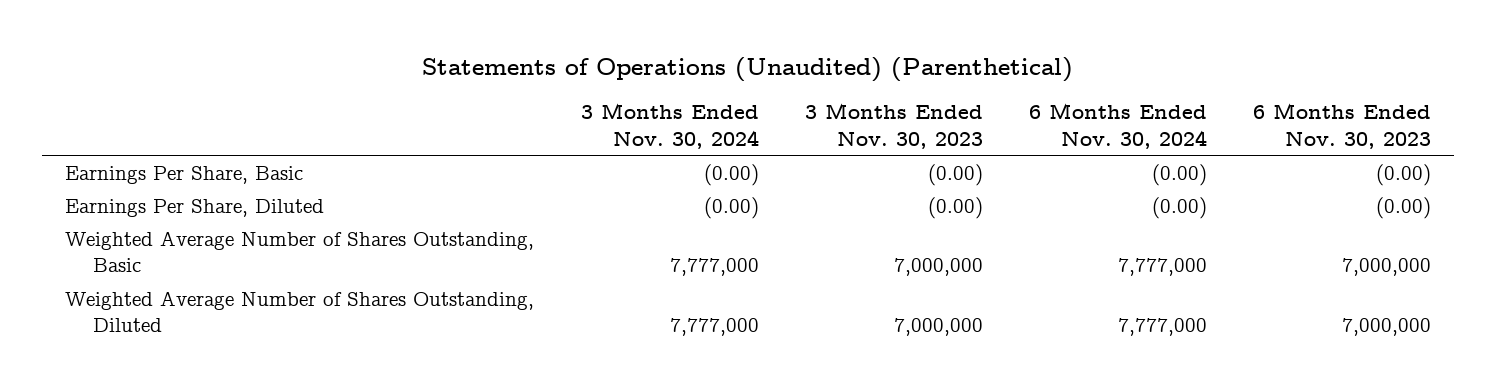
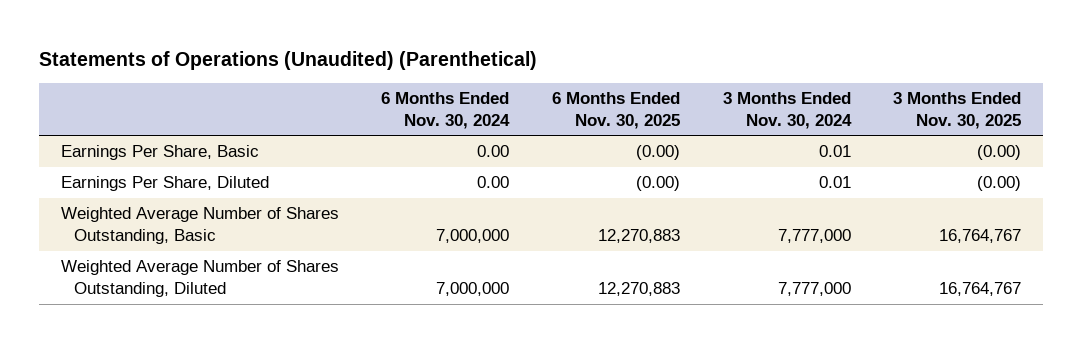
- | 3 Months Ended Nov. 30, 2024 | 3 Months Ended Nov. 30, 2023 | 6 Months Ended Nov. 30, 2024 | 6 Months Ended Nov. 30, 2023
+ | 6 Months Ended Nov. 30, 2024 | 6 Months Ended Nov. 30, 2025 | 3 Months Ended Nov. 30, 2024 | 3 Months Ended Nov. 30, 2025
- Earnings Per Share, Basic | (0.00) | (0.00) | (0.00) | (0.00)
- Earnings Per Share, Diluted | (0.00) | (0.00) | (0.00) | (0.00)
- Weighted Average Number of Shares Outstanding, Basic | 7,777,000 | 7,000,000 | 7,777,000 | 7,000,000
- Weighted Average Number of Shares Outstanding, Diluted | 7,777,000 | 7,000,000 | 7,777,000 | 7,000,000
+ Earnings Per Share, Basic | 0.00 | (0.00) | 0.01 | (0.00)
+ Earnings Per Share, Diluted | 0.00 | (0.00) | 0.01 | (0.00)
+ Weighted Average Number of Shares Outstanding, Basic | 7,000,000 | 12,270,883 | 7,777,000 | 16,764,767
+ Weighted Average Number of Shares Outstanding, Diluted | 7,000,000 | 12,270,883 | 7,777,000 | 16,764,767

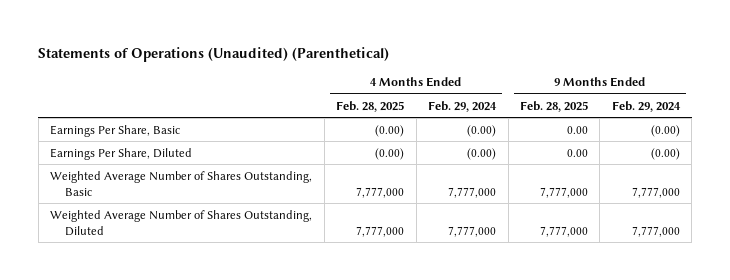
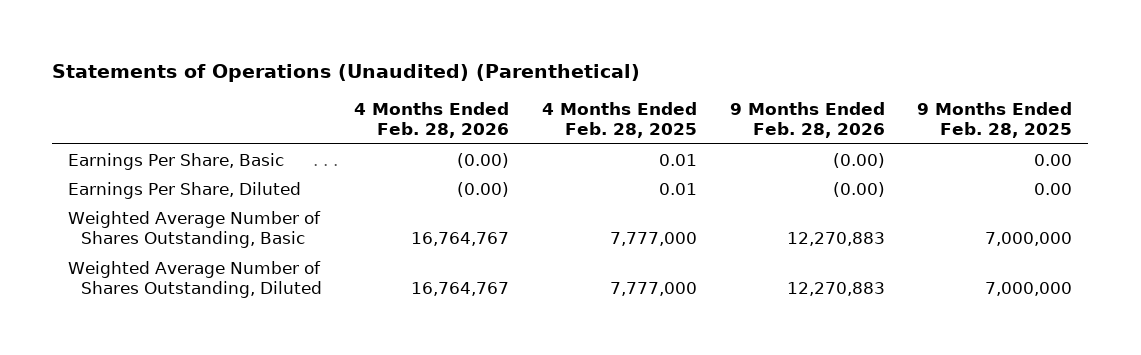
- | 4 Months Ended Feb. 28, 2025 | 4 Months Ended Feb. 29, 2024 | 9 Months Ended Feb. 28, 2025 | 9 Months Ended Feb. 29, 2024
+ | 4 Months Ended Feb. 28, 2026 | 4 Months Ended Feb. 28, 2025 | 9 Months Ended Feb. 28, 2026 | 9 Months Ended Feb. 28, 2025
- Earnings Per Share, Basic | (0.00) | (0.00) | 0.00 | (0.00)
- Earnings Per Share, Diluted | (0.00) | (0.00) | 0.00 | (0.00)
- Weighted Average Number of Shares Outstanding, Basic | 7,777,000 | 7,777,000 | 7,777,000 | 7,777,000
- Weighted Average Number of Shares Outstanding, Diluted | 7,777,000 | 7,777,000 | 7,777,000 | 7,777,000
+ Earnings Per Share, Basic | (0.00) | 0.01 | (0.00) | 0.00
+ Earnings Per Share, Diluted | (0.00) | 0.01 | (0.00) | 0.00
+ Weighted Average Number of Shares Outstanding, Basic | 16,764,767 | 7,777,000 | 12,270,883 | 7,000,000
+ Weighted Average Number of Shares Outstanding, Diluted | 16,764,767 | 7,777,000 | 12,270,883 | 7,000,000

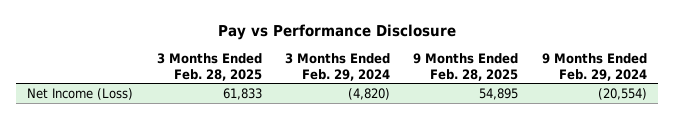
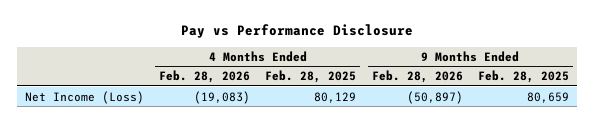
- | 3 Months Ended Feb. 28, 2025 | 3 Months Ended Feb. 29, 2024 | 9 Months Ended Feb. 28, 2025 | 9 Months Ended Feb. 29, 2024
+ | 4 Months Ended Feb. 28, 2026 | 4 Months Ended Feb. 28, 2025 | 9 Months Ended Feb. 28, 2026 | 9 Months Ended Feb. 28, 2025
- Net Income (Loss) | 61,833 | (4,820) | 54,895 | (20,554)
+ Net Income (Loss) | (19,083) | 80,129 | (50,897) | 80,659

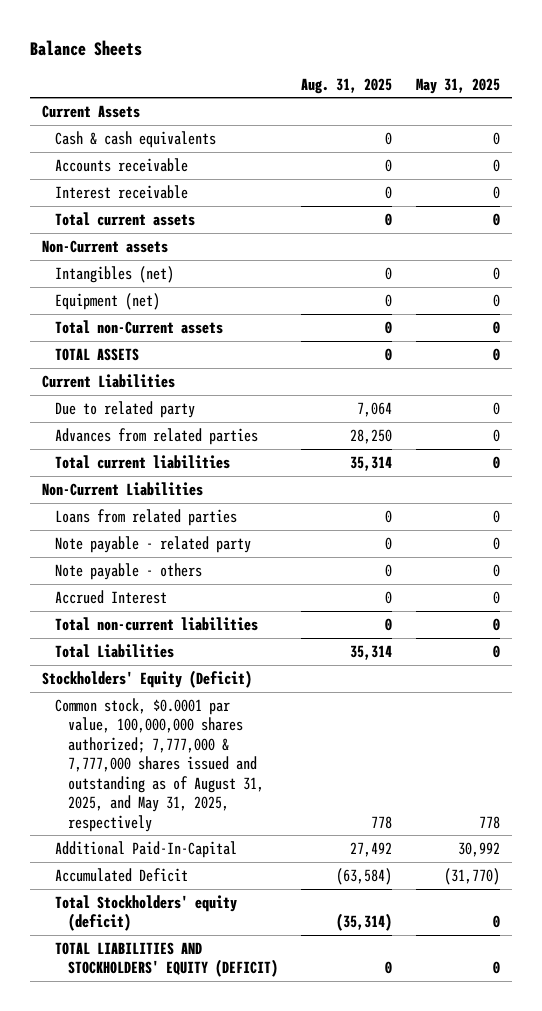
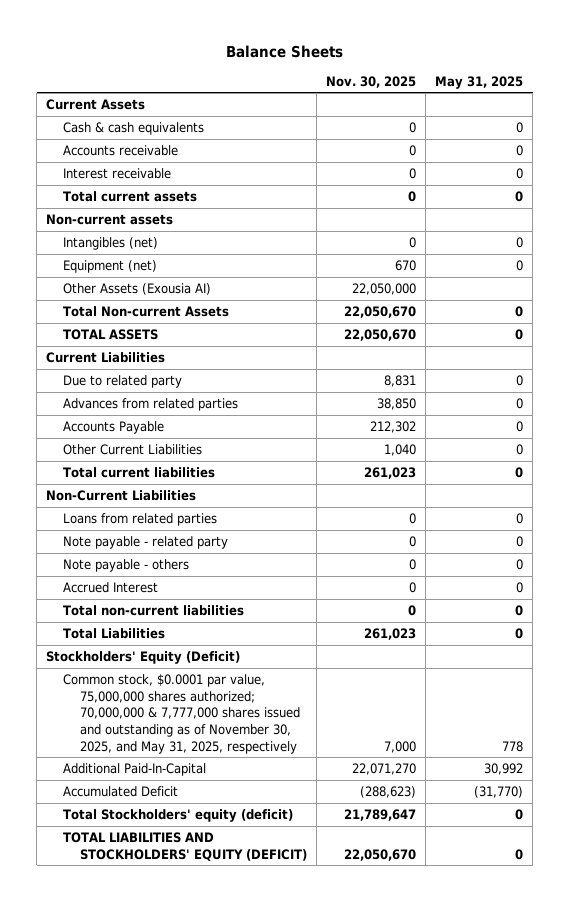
- | Aug. 31, 2025 | May 31, 2025
+ | Nov. 30, 2025 | May 31, 2025
- Non-Current assets
+ Non-current assets
- Total non-Current assets | 0 | 0
+ Other Assets (Exousia AI) | 22,050,000 |
+ Total Non-current Assets | 22,050,670 | 0
+ Accounts Payable | 212,302 | 0
+ Other Current Liabilities | 1,040 | 0
- Common stock, $0.0001 par value, 100,000,000 shares authorized; 7,777,000 & 7,777,000 shares issued and outstanding as of August 31, 2025, and May 31, 2025, respectively | 778 | 778
+ Common stock, $0.0001 par value, 75,000,000 shares authorized; 70,000,000 & 7,777,000 shares issued and outstanding as of November 30, 2025, and May 31, 2025, respectively | 7,000 | 778

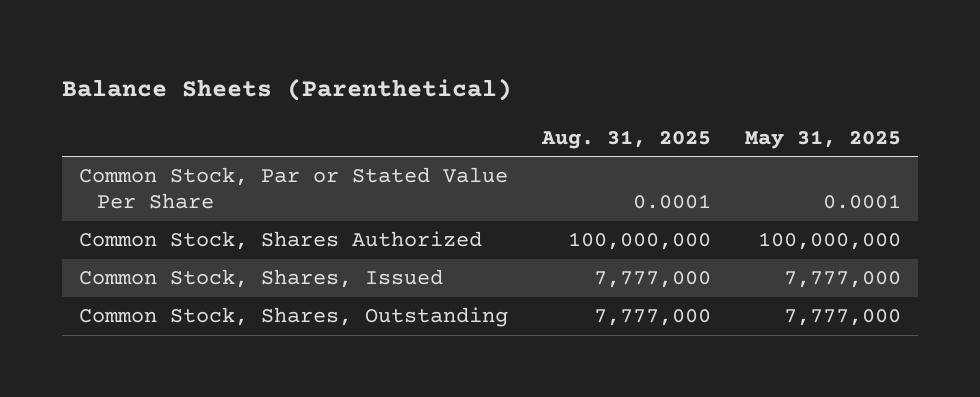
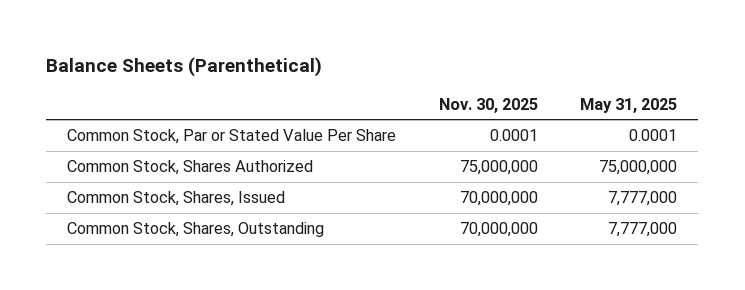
- | Aug. 31, 2025 | May 31, 2025
+ | Nov. 30, 2025 | May 31, 2025
- Common Stock, Shares Authorized | 100,000,000 | 100,000,000
+ Common Stock, Shares Authorized | 75,000,000 | 75,000,000

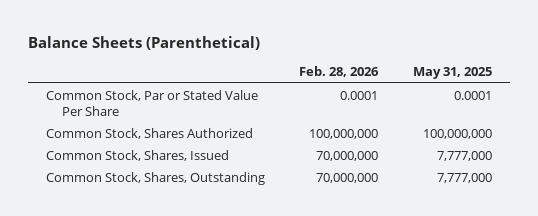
- | Nov. 30, 2025 | May 31, 2025
+ | Feb. 28, 2026 | May 31, 2025
- Common Stock, Shares Authorized | 75,000,000 | 75,000,000
+ Common Stock, Shares Authorized | 100,000,000 | 100,000,000

